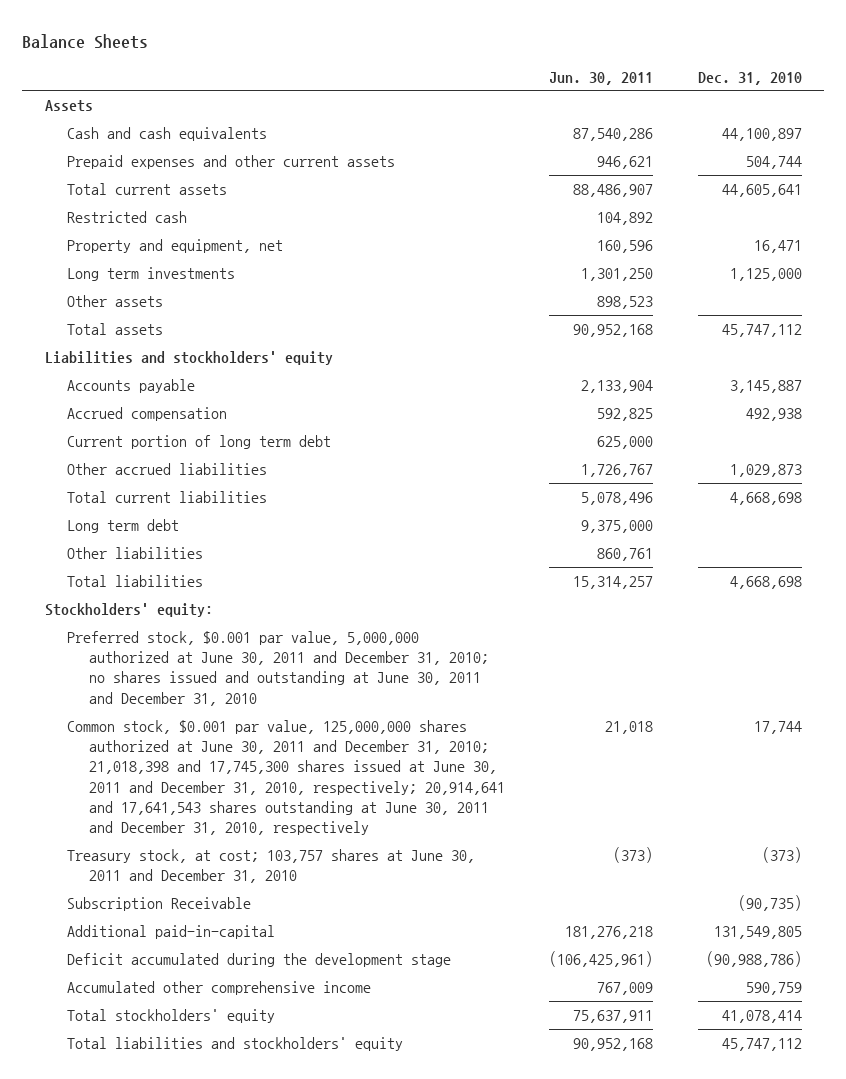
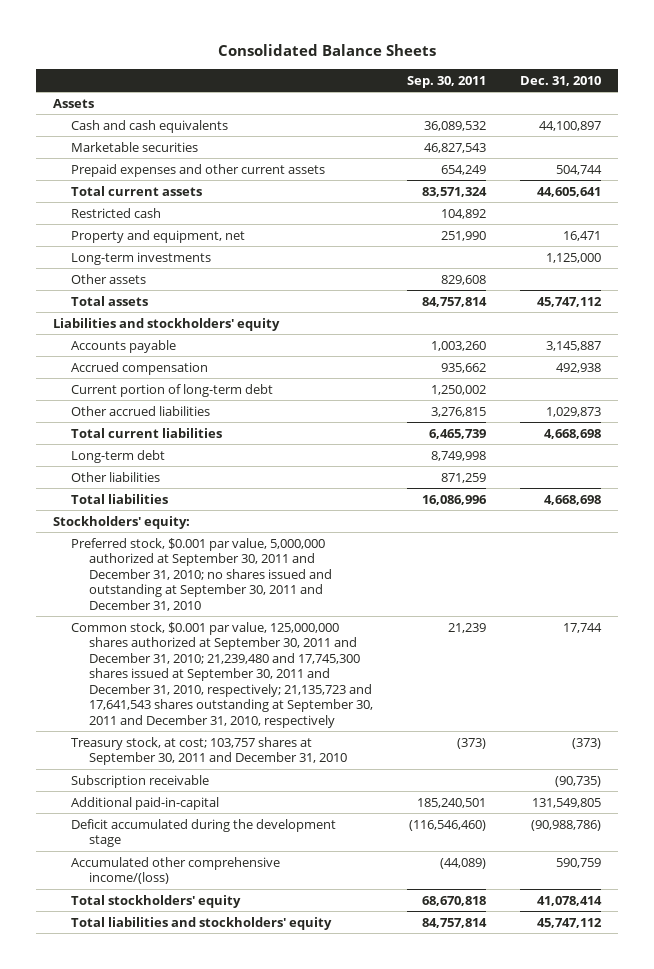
- Balance Sheets
+ Consolidated Balance Sheets
- | Jun. 30, 2011 | Dec. 31, 2010
+ | Sep. 30, 2011 | Dec. 31, 2010
+ Marketable securities | 46,827,543 |
- Long term investments | 1,301,250 | 1,125,000
+ Long-term investments | | 1,125,000
- Current portion of long term debt | 625,000 |
+ Current portion of long-term debt | 1,250,002 |
- Long term debt | 9,375,000 |
+ Long-term debt | 8,749,998 |
- Preferred stock, $0.001 par value, 5,000,000 authorized at June 30, 2011 and December 31, 2010; no shares issued and outstanding at June 30, 2011 and December 31, 2010
- Common stock, $0.001 par value, 125,000,000 shares authorized at June 30, 2011 and December 31, 2010; 21,018,398 and 17,745,300 shares issued at June 30, 2011 and December 31, 2010, respectively; 20,914,641 and 17,641,543 shares outstanding at June 30, 2011 and December 31, 2010, respectively | 21,018 | 17,744
- Treasury stock, at cost; 103,757 shares at June 30, 2011 and December 31, 2010 | (373) | (373)
- Subscription Receivable | | (90,735)
+ Preferred stock, $0.001 par value, 5,000,000 authorized at September 30, 2011 and December 31, 2010; no shares issued and outstanding at September 30, 2011 and December 31, 2010
+ Common stock, $0.001 par value, 125,000,000 shares authorized at September 30, 2011 and December 31, 2010; 21,239,480 and 17,745,300 shares issued at September 30, 2011 and December 31, 2010, respectively; 21,135,723 and 17,641,543 shares outstanding at September 30, 2011 and December 31, 2010, respectively | 21,239 | 17,744
+ Treasury stock, at cost; 103,757 shares at September 30, 2011 and December 31, 2010 | (373) | (373)
+ Subscription receivable | | (90,735)
- Accumulated other comprehensive income | 767,009 | 590,759
+ Accumulated other comprehensive income/(loss) | (44,089) | 590,759

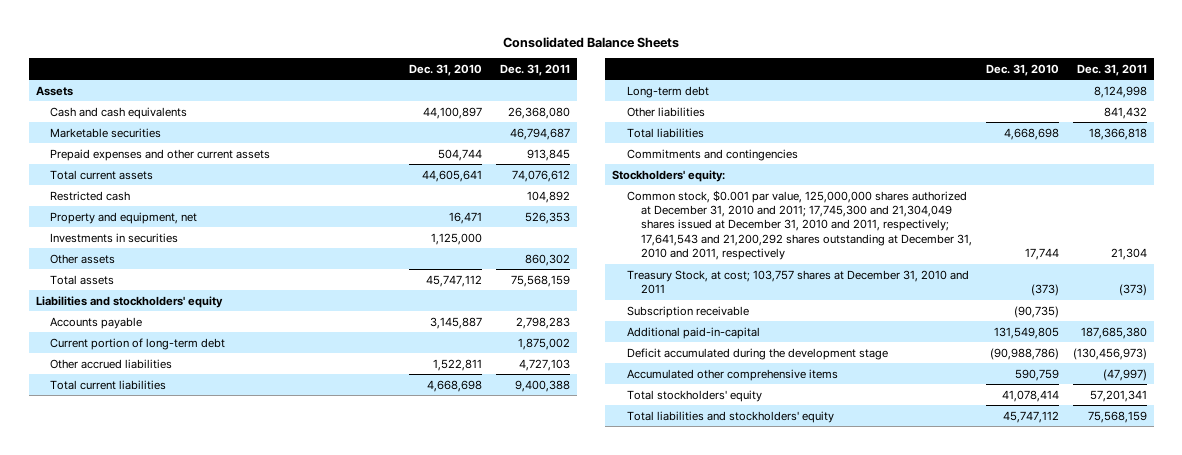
- | Sep. 30, 2011 | Dec. 31, 2010
+ | Dec. 31, 2010 | Dec. 31, 2011
- Long-term investments | | 1,125,000
+ Investments in securities | 1,125,000 |
- Accrued compensation | 935,662 | 492,938
- Other accrued liabilities | 3,276,815 | 1,029,873
+ Other accrued liabilities | 1,522,811 | 4,727,103
+ Commitments and contingencies
- Preferred stock, $0.001 par value, 5,000,000 authorized at September 30, 2011 and December 31, 2010; no shares issued and outstanding at September 30, 2011 and December 31, 2010
- Common stock, $0.001 par value, 125,000,000 shares authorized at September 30, 2011 and December 31, 2010; 21,239,480 and 17,745,300 shares issued at September 30, 2011 and December 31, 2010, respectively; 21,135,723 and 17,641,543 shares outstanding at September 30, 2011 and December 31, 2010, respectively | 21,239 | 17,744
- Treasury stock, at cost; 103,757 shares at September 30, 2011 and December 31, 2010 | (373) | (373)
+ Common stock, $0.001 par value, 125,000,000 shares authorized at December 31, 2010 and 2011; 17,745,300 and 21,304,049 shares issued at December 31, 2010 and 2011, respectively; 17,641,543 and 21,200,292 shares outstanding at December 31, 2010 and 2011, respectively | 17,744 | 21,304
+ Treasury Stock, at cost; 103,757 shares at December 31, 2010 and 2011 | (373) | (373)
- Accumulated other comprehensive income/(loss) | (44,089) | 590,759
+ Accumulated other comprehensive items | 590,759 | (47,997)

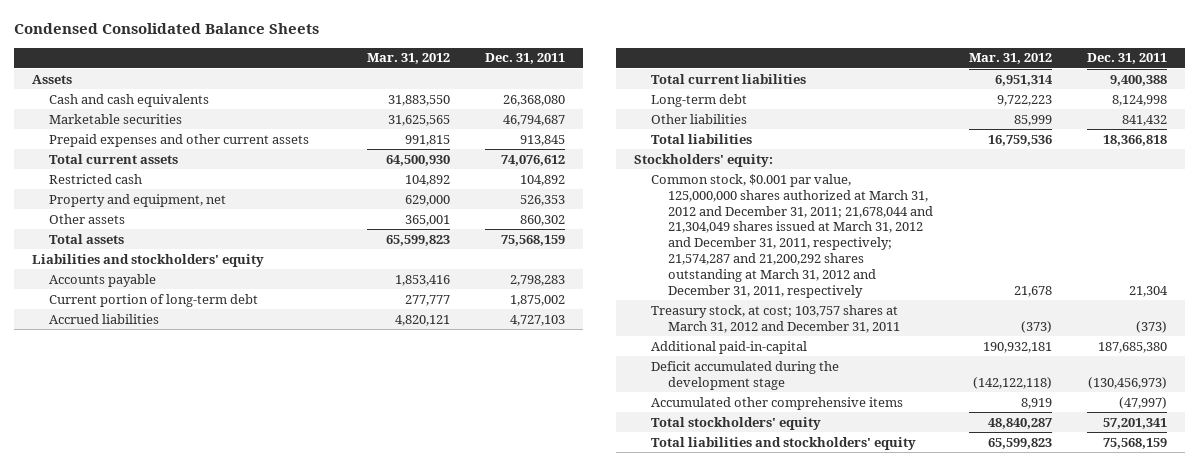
- Consolidated Balance Sheets
+ Condensed Consolidated Balance Sheets
- | Dec. 31, 2010 | Dec. 31, 2011
+ | Mar. 31, 2012 | Dec. 31, 2011
- Investments in securities | 1,125,000 |
- Other accrued liabilities | 1,522,811 | 4,727,103
+ Accrued liabilities | 4,820,121 | 4,727,103
- Commitments and contingencies
- Common stock, $0.001 par value, 125,000,000 shares authorized at December 31, 2010 and 2011; 17,745,300 and 21,304,049 shares issued at December 31, 2010 and 2011, respectively; 17,641,543 and 21,200,292 shares outstanding at December 31, 2010 and 2011, respectively | 17,744 | 21,304
- Treasury Stock, at cost; 103,757 shares at December 31, 2010 and 2011 | (373) | (373)
- Subscription receivable | (90,735) |
+ Common stock, $0.001 par value, 125,000,000 shares authorized at March 31, 2012 and December 31, 2011; 21,678,044 and 21,304,049 shares issued at March 31, 2012 and December 31, 2011, respectively; 21,574,287 and 21,200,292 shares outstanding at March 31, 2012 and December 31, 2011, respectively | 21,678 | 21,304
+ Treasury stock, at cost; 103,757 shares at March 31, 2012 and December 31, 2011 | (373) | (373)

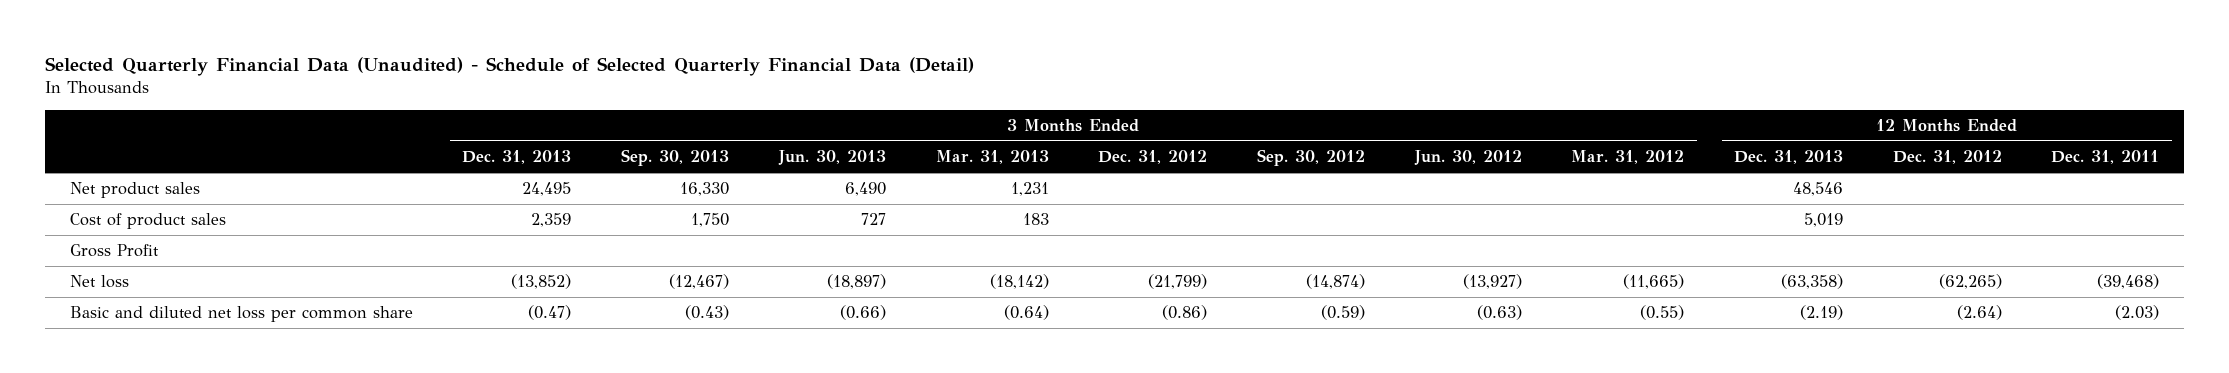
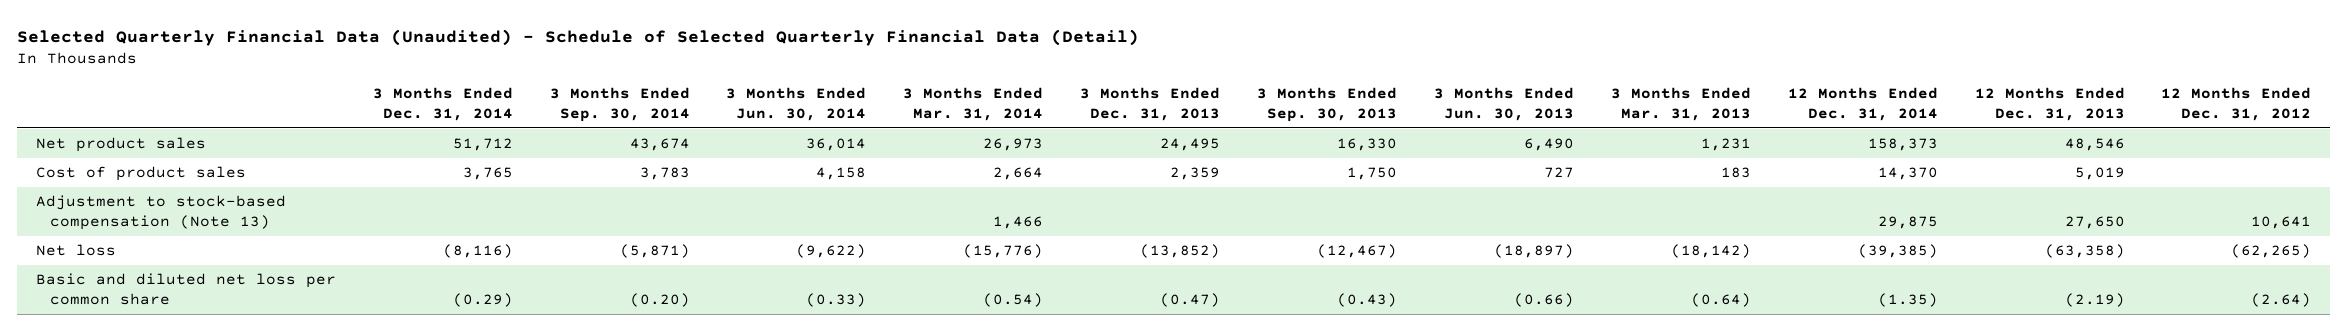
- | 3 Months Ended Dec. 31, 2013 | 3 Months Ended Sep. 30, 2013 | 3 Months Ended Jun. 30, 2013 | 3 Months Ended Mar. 31, 2013 | 3 Months Ended Dec. 31, 2012 | 3 Months Ended Sep. 30, 2012 | 3 Months Ended Jun. 30, 2012 | 3 Months Ended Mar. 31, 2012 | 12 Months Ended Dec. 31, 2013 | 12 Months Ended Dec. 31, 2012 | 12 Months Ended Dec. 31, 2011
+ | 3 Months Ended Dec. 31, 2014 | 3 Months Ended Sep. 30, 2014 | 3 Months Ended Jun. 30, 2014 | 3 Months Ended Mar. 31, 2014 | 3 Months Ended Dec. 31, 2013 | 3 Months Ended Sep. 30, 2013 | 3 Months Ended Jun. 30, 2013 | 3 Months Ended Mar. 31, 2013 | 12 Months Ended Dec. 31, 2014 | 12 Months Ended Dec. 31, 2013 | 12 Months Ended Dec. 31, 2012
- Gross Profit
+ Adjustment to stock-based compensation (Note 13) | | | | 1,466 | | | | | 29,875 | 27,650 | 10,641

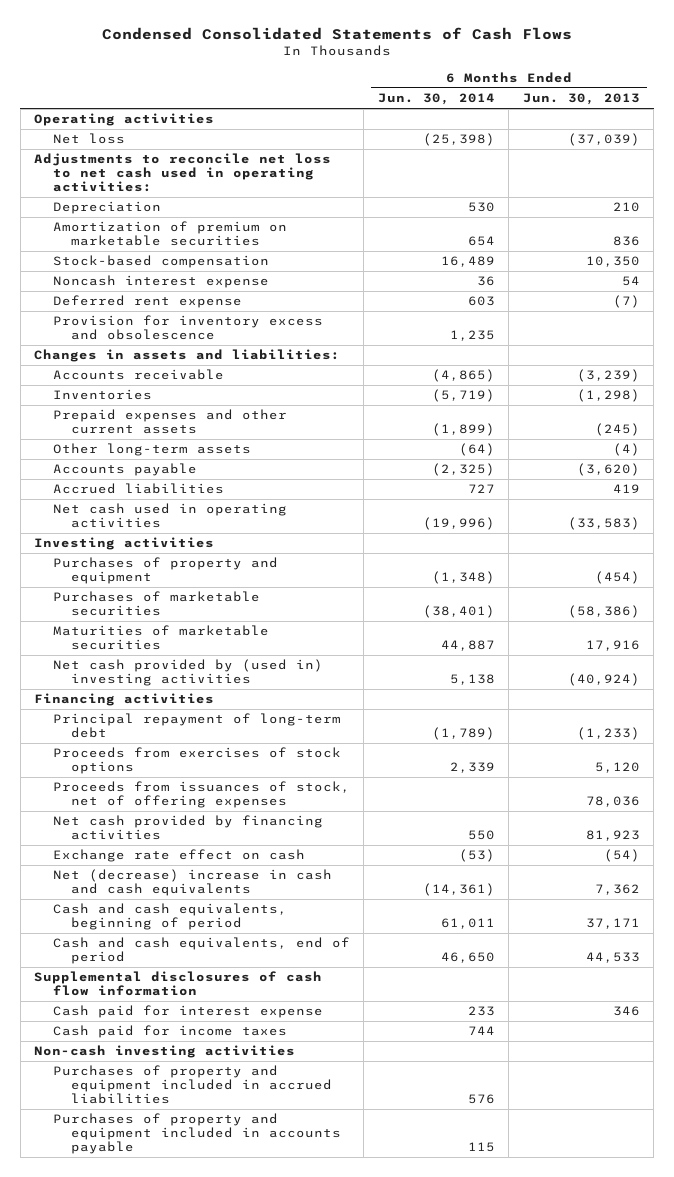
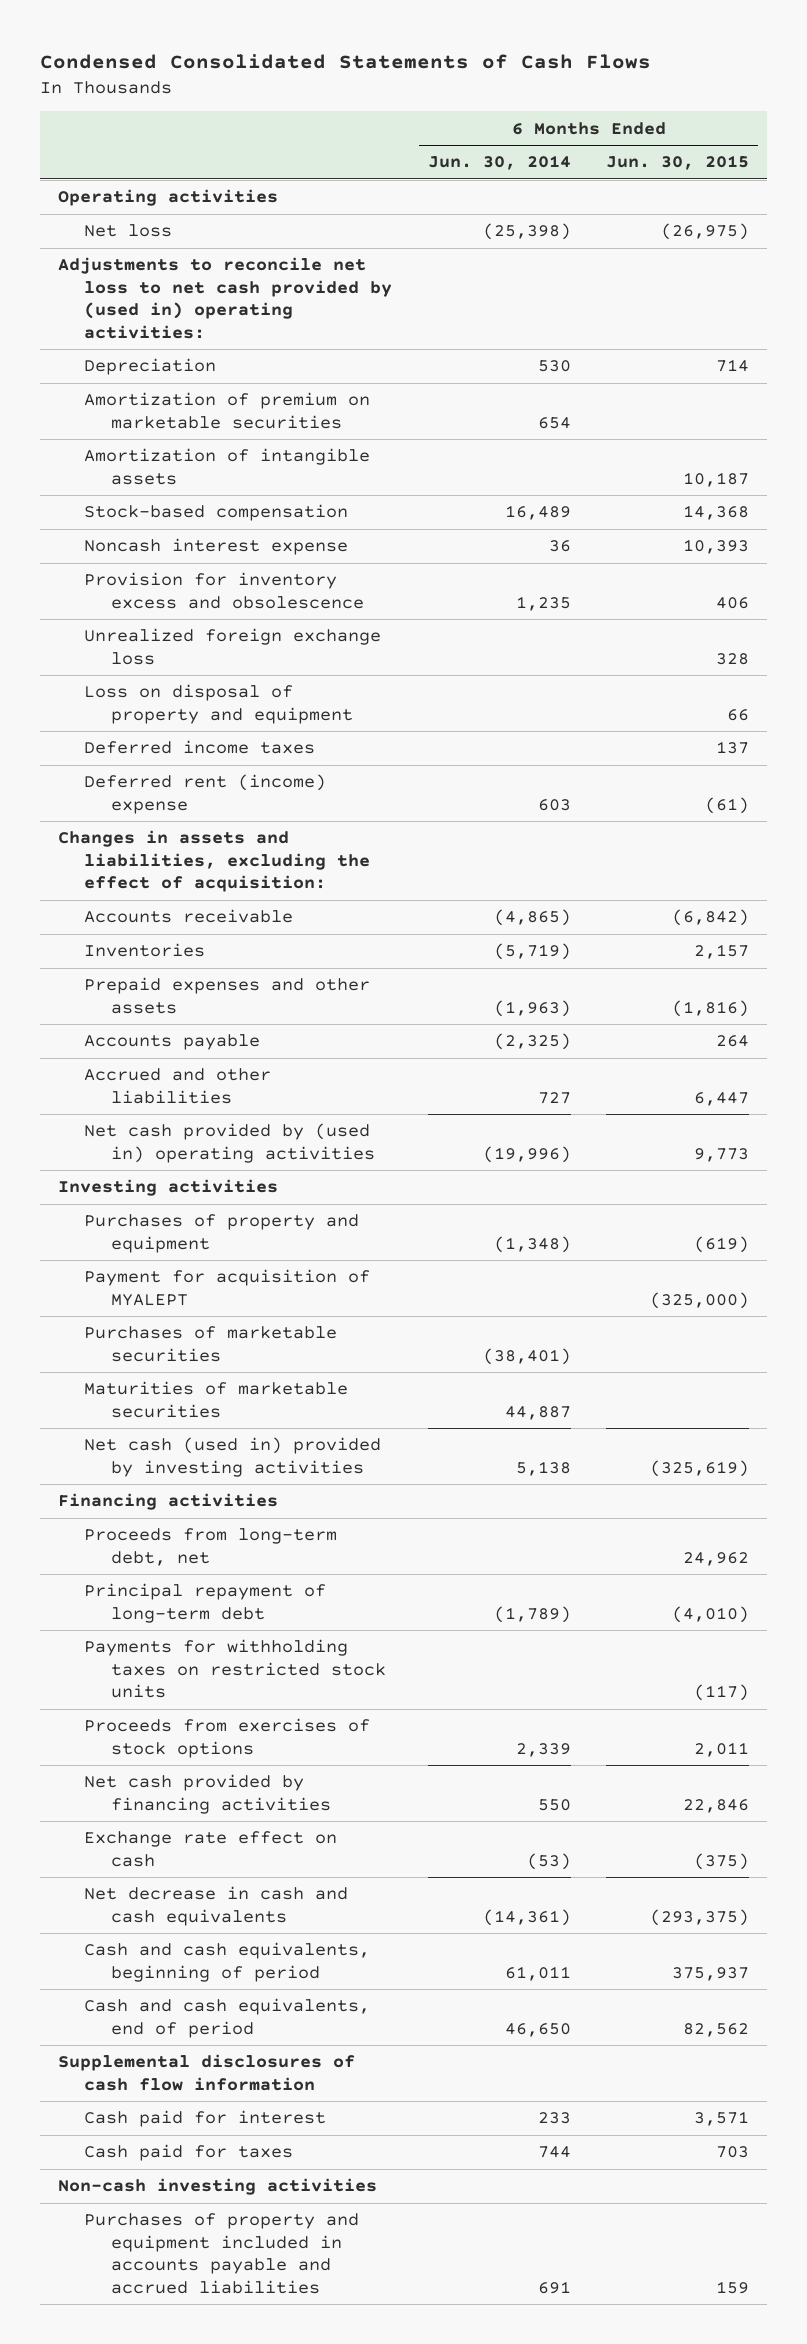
- | 6 Months Ended Jun. 30, 2014 | 6 Months Ended Jun. 30, 2013
+ | 6 Months Ended Jun. 30, 2014 | 6 Months Ended Jun. 30, 2015
- Adjustments to reconcile net loss to net cash used in operating activities:
+ Adjustments to reconcile net loss to net cash provided by (used in) operating activities:
+ Amortization of intangible assets | | 10,187
- Deferred rent expense | 603 | (7)
- Changes in assets and liabilities:
+ Unrealized foreign exchange loss | | 328
+ Loss on disposal of property and equipment | | 66
+ Deferred income taxes | | 137
+ Deferred rent (income) expense | 603 | (61)
+ Changes in assets and liabilities, excluding the effect of acquisition:
- Prepaid expenses and other current assets | (1,899) | (245)
- Other long-term assets | (64) | (4)
+ Prepaid expenses and other assets | (1,963) | (1,816)
- Accrued liabilities | 727 | 419
- Net cash used in operating activities | (19,996) | (33,583)
+ Accrued and other liabilities | 727 | 6,447
+ Net cash provided by (used in) operating activities | (19,996) | 9,773
+ Payment for acquisition of MYALEPT | | (325,000)
- Net cash provided by (used in) investing activities | 5,138 | (40,924)
+ Net cash (used in) provided by investing activities | 5,138 | (325,619)
+ Proceeds from long-term debt, net | | 24,962
+ Payments for withholding taxes on restricted stock units | | (117)
- Proceeds from issuances of stock, net of offering expenses | | 78,036
- Net (decrease) increase in cash and cash equivalents | (14,361) | 7,362
+ Net decrease in cash and cash equivalents | (14,361) | (293,375)
- Cash paid for interest expense | 233 | 346
- Cash paid for income taxes | 744 |
+ Cash paid for interest | 233 | 3,571
+ Cash paid for taxes | 744 | 703
- Purchases of property and equipment included in accrued liabilities | 576 |
- Purchases of property and equipment included in accounts payable | 115 |
+ Purchases of property and equipment included in accounts payable and accrued liabilities | 691 | 159

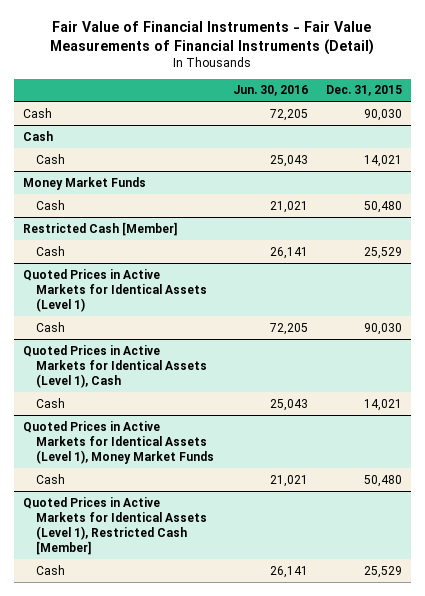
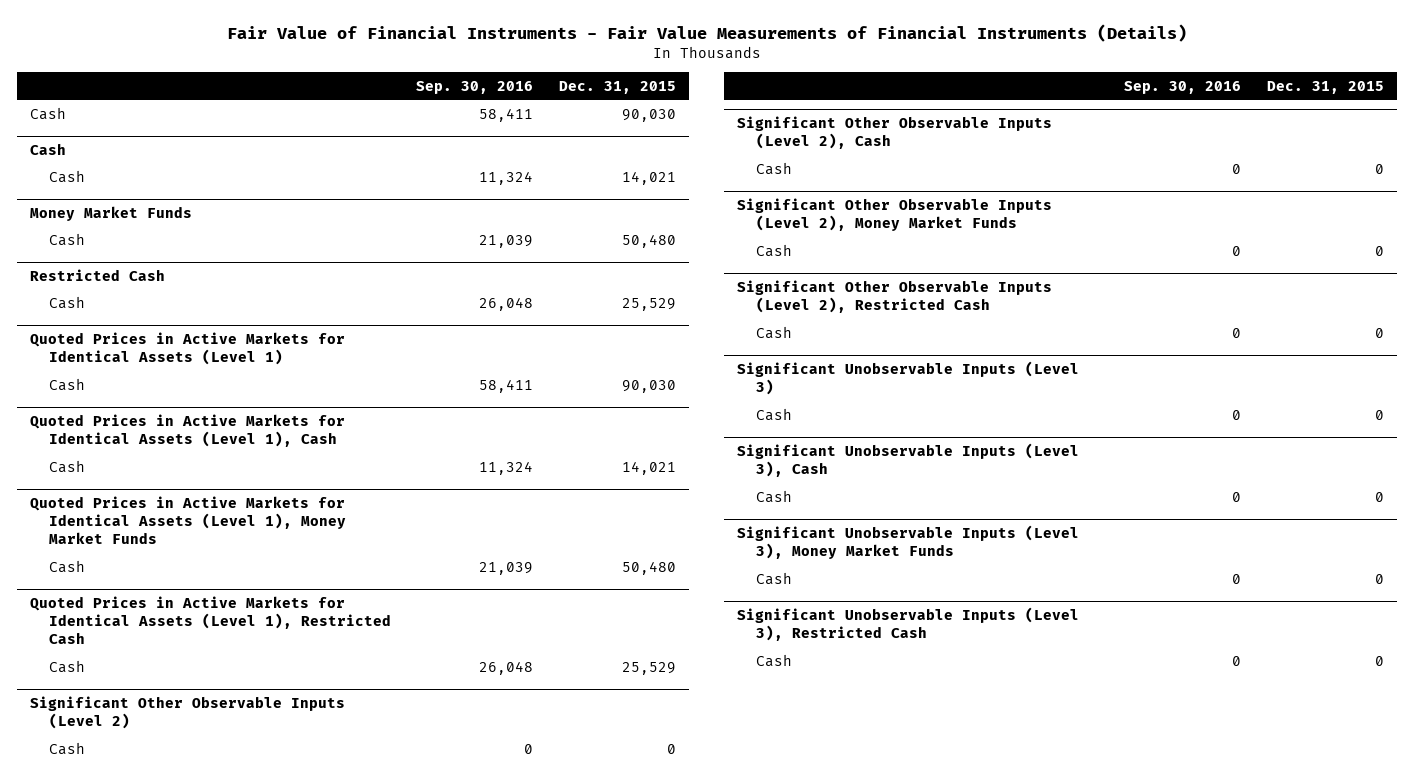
- Fair Value of Financial Instruments - Fair Value Measurements of Financial Instruments (Detail)
+ Fair Value of Financial Instruments - Fair Value Measurements of Financial Instruments (Details)
- | Jun. 30, 2016 | Dec. 31, 2015
+ | Sep. 30, 2016 | Dec. 31, 2015
- Restricted Cash [Member]
+ Restricted Cash
- Quoted Prices in Active Markets for Identical Assets (Level 1), Restricted Cash [Member]
+ Quoted Prices in Active Markets for Identical Assets (Level 1), Restricted Cash
+ Significant Other Observable Inputs (Level 2)
+ Cash | 0 | 0
+ Significant Other Observable Inputs (Level 2), Cash
+ Cash | 0 | 0
+ Significant Other Observable Inputs (Level 2), Money Market Funds
+ Cash | 0 | 0
+ Significant Other Observable Inputs (Level 2), Restricted Cash
+ Cash | 0 | 0
+ Significant Unobservable Inputs (Level 3)
+ Cash | 0 | 0
+ Significant Unobservable Inputs (Level 3), Cash
+ Cash | 0 | 0
+ Significant Unobservable Inputs (Level 3), Money Market Funds
+ Cash | 0 | 0
+ Significant Unobservable Inputs (Level 3), Restricted Cash
+ Cash | 0 | 0

